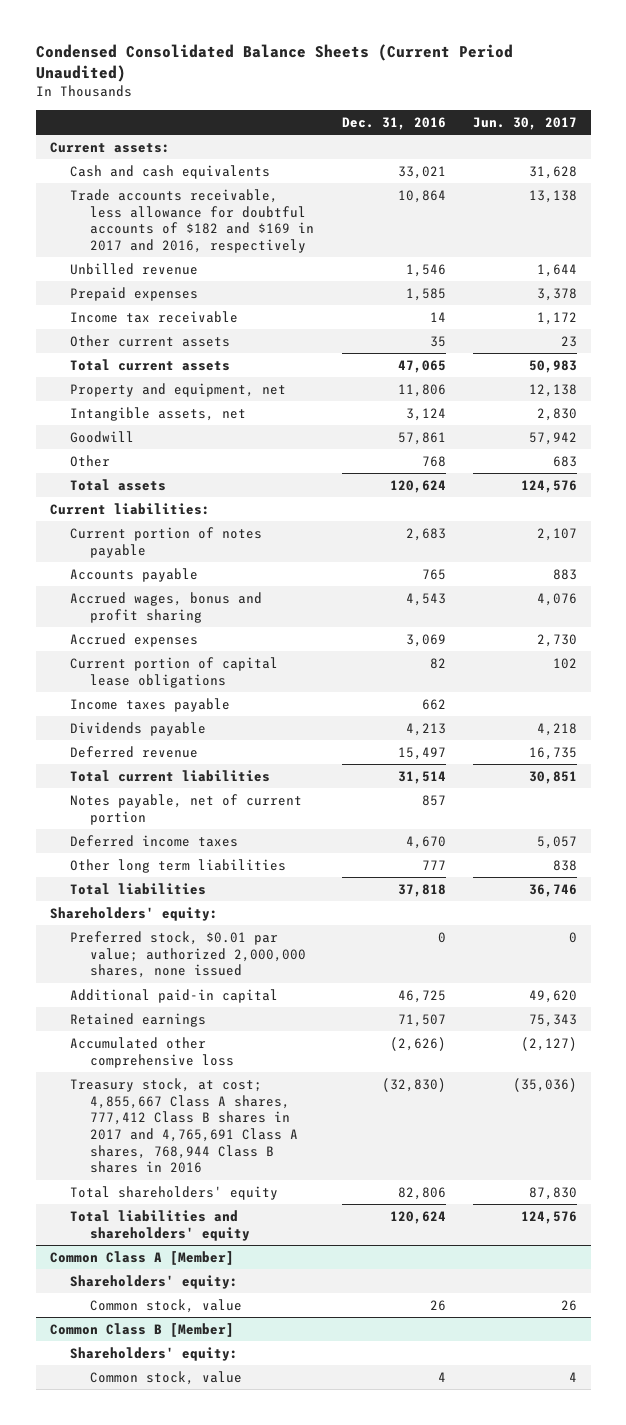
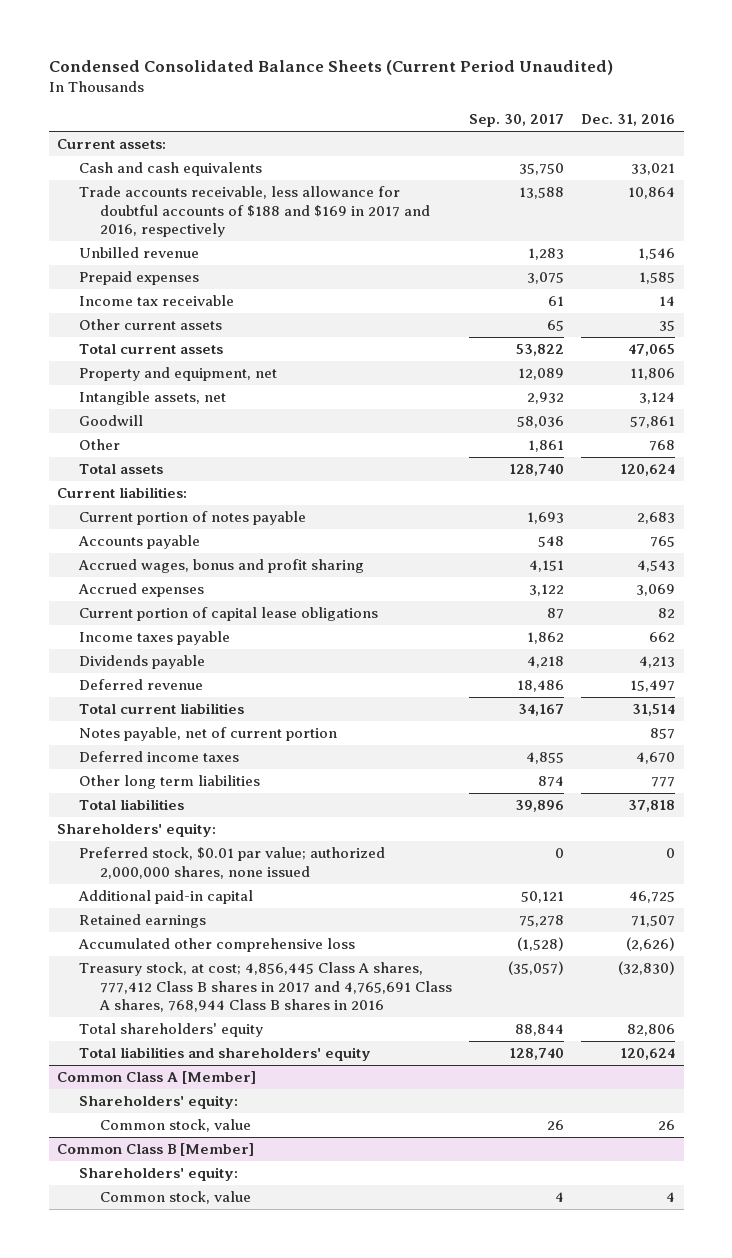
- | Dec. 31, 2016 | Jun. 30, 2017
+ | Sep. 30, 2017 | Dec. 31, 2016
- Trade accounts receivable, less allowance for doubtful accounts of $182 and $169 in 2017 and 2016, respectively | 10,864 | 13,138
+ Trade accounts receivable, less allowance for doubtful accounts of $188 and $169 in 2017 and 2016, respectively | 13,588 | 10,864
- Treasury stock, at cost; 4,855,667 Class A shares, 777,412 Class B shares in 2017 and 4,765,691 Class A shares, 768,944 Class B shares in 2016 | (32,830) | (35,036)
+ Treasury stock, at cost; 4,856,445 Class A shares, 777,412 Class B shares in 2017 and 4,765,691 Class A shares, 768,944 Class B shares in 2016 | (35,057) | (32,830)

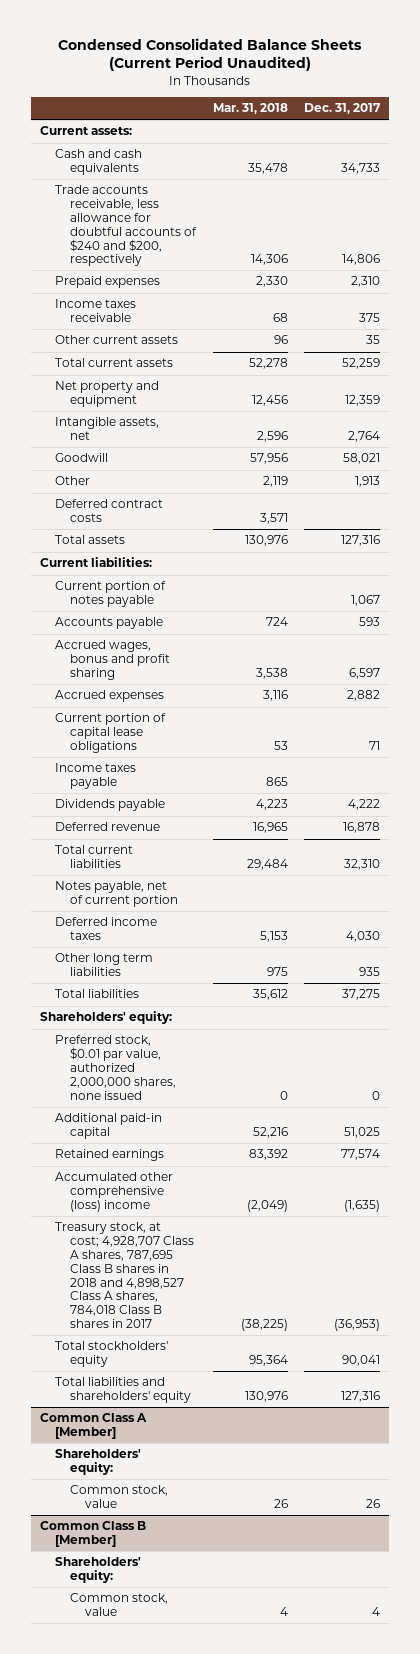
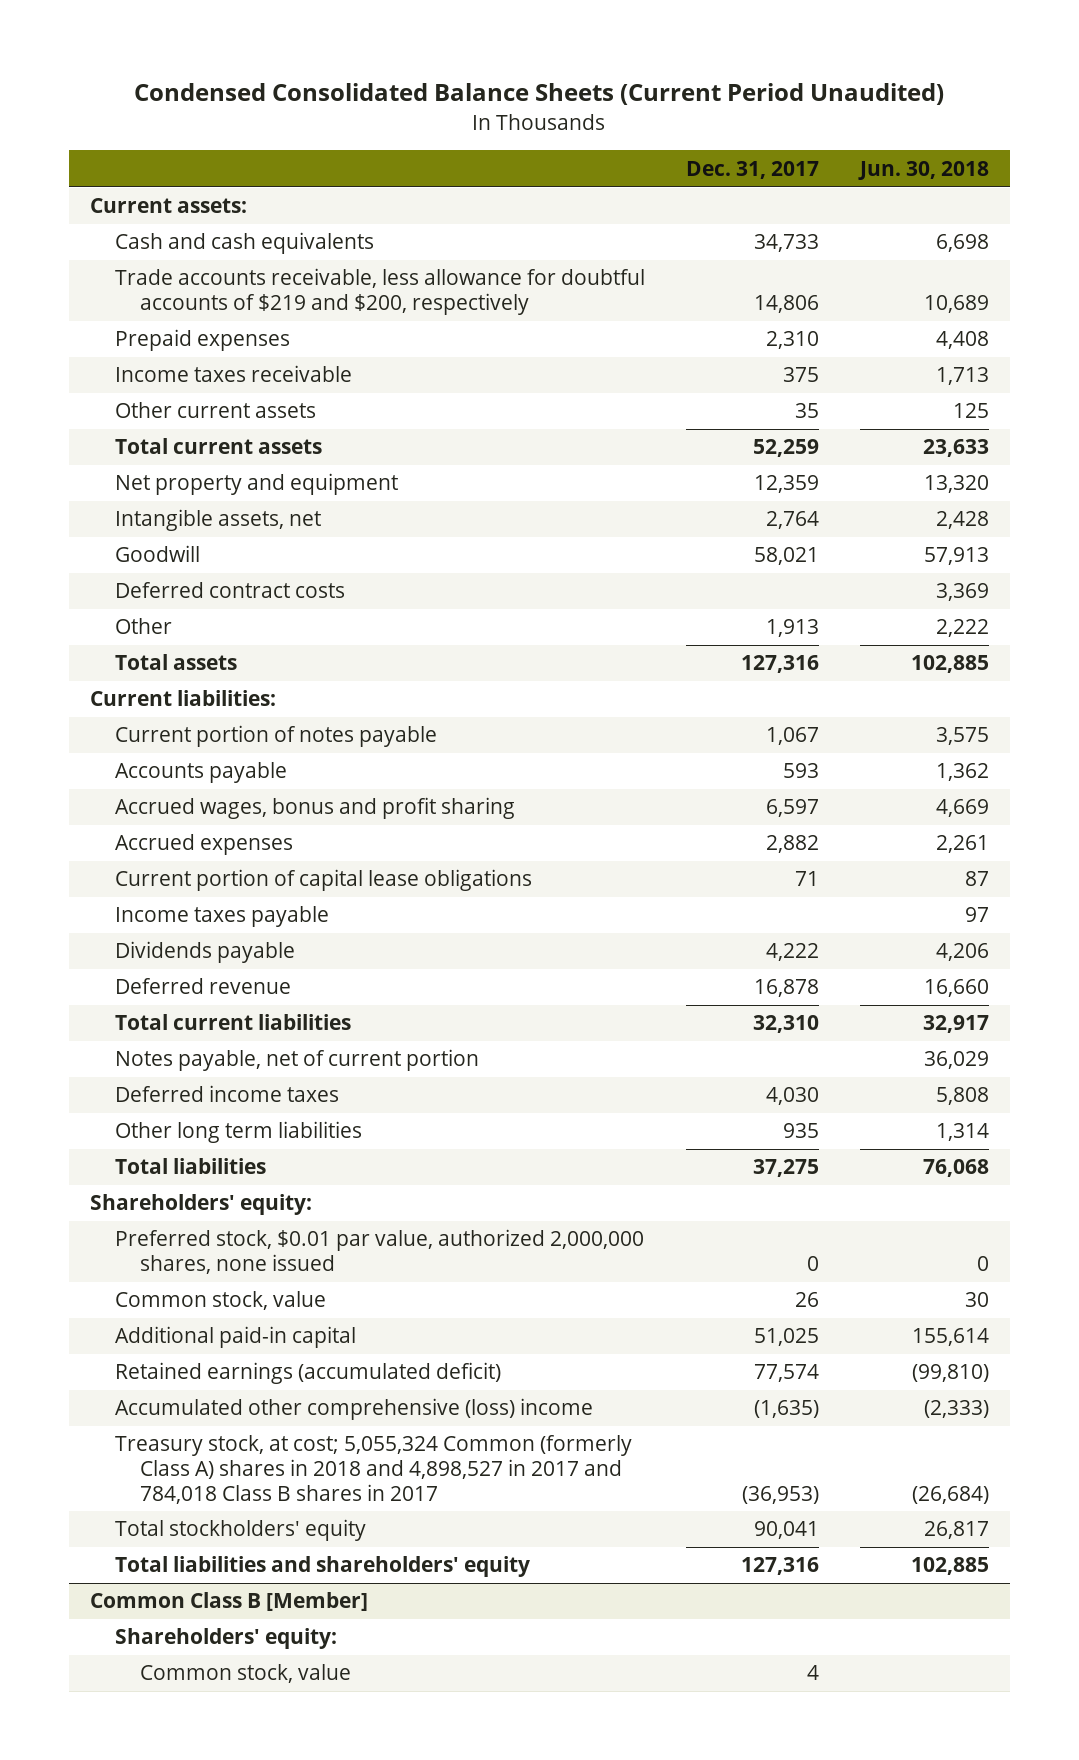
- | Mar. 31, 2018 | Dec. 31, 2017
+ | Dec. 31, 2017 | Jun. 30, 2018
- Trade accounts receivable, less allowance for doubtful accounts of $240 and $200, respectively | 14,306 | 14,806
+ Trade accounts receivable, less allowance for doubtful accounts of $219 and $200, respectively | 14,806 | 10,689
moved down: Other | 1,913 | 2,222
+ Common stock, value | 26 | 30
- Retained earnings | 83,392 | 77,574
+ Retained earnings (accumulated deficit) | 77,574 | (99,810)
- Treasury stock, at cost; 4,928,707 Class A shares, 787,695 Class B shares in 2018 and 4,898,527 Class A shares, 784,018 Class B shares in 2017 | (38,225) | (36,953)
+ Treasury stock, at cost; 5,055,324 Common (formerly Class A) shares in 2018 and 4,898,527 in 2017 and 784,018 Class B shares in 2017 | (36,953) | (26,684)
- Common Class A [Member]
- Shareholders' equity:
- Common stock, value | 26 | 26

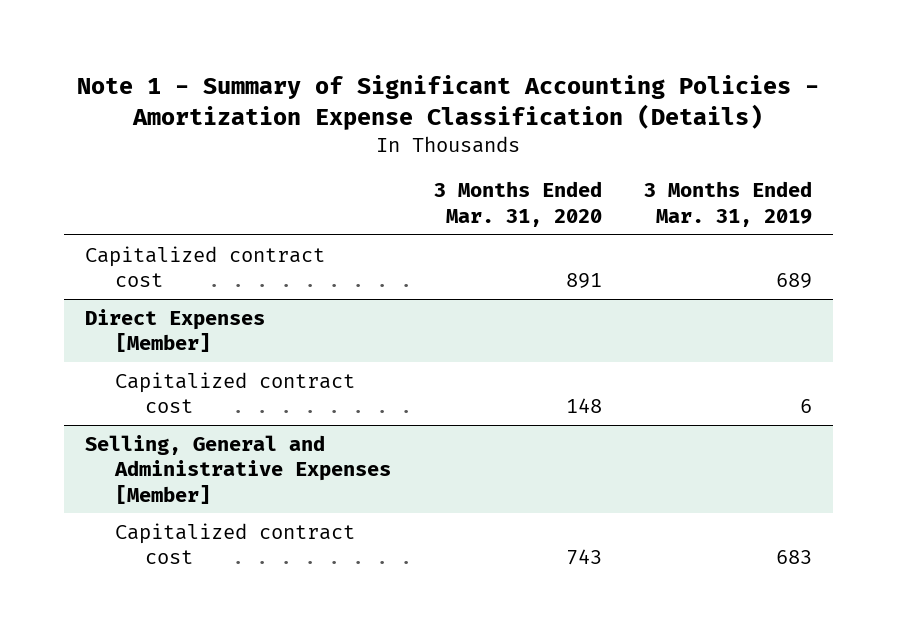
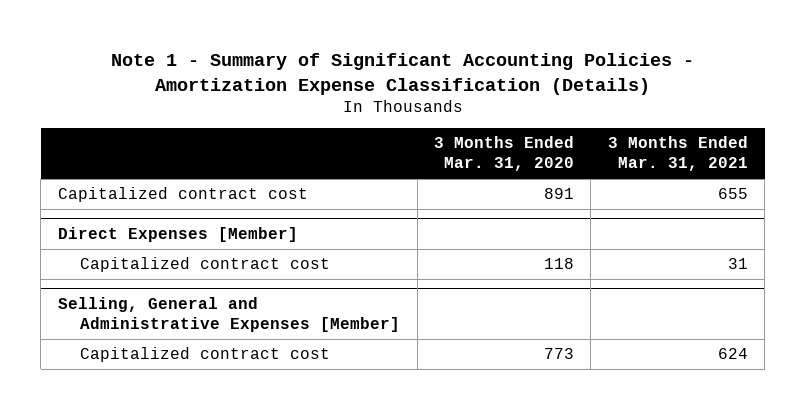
- | 3 Months Ended Mar. 31, 2020 | 3 Months Ended Mar. 31, 2019
+ | 3 Months Ended Mar. 31, 2020 | 3 Months Ended Mar. 31, 2021
@ Direct Expenses [Member]
- Capitalized contract cost | 148 | 6
+ Capitalized contract cost | 118 | 31
@ Selling, General and Administrative Expenses [Member]
- Capitalized contract cost | 743 | 683
+ Capitalized contract cost | 773 | 624

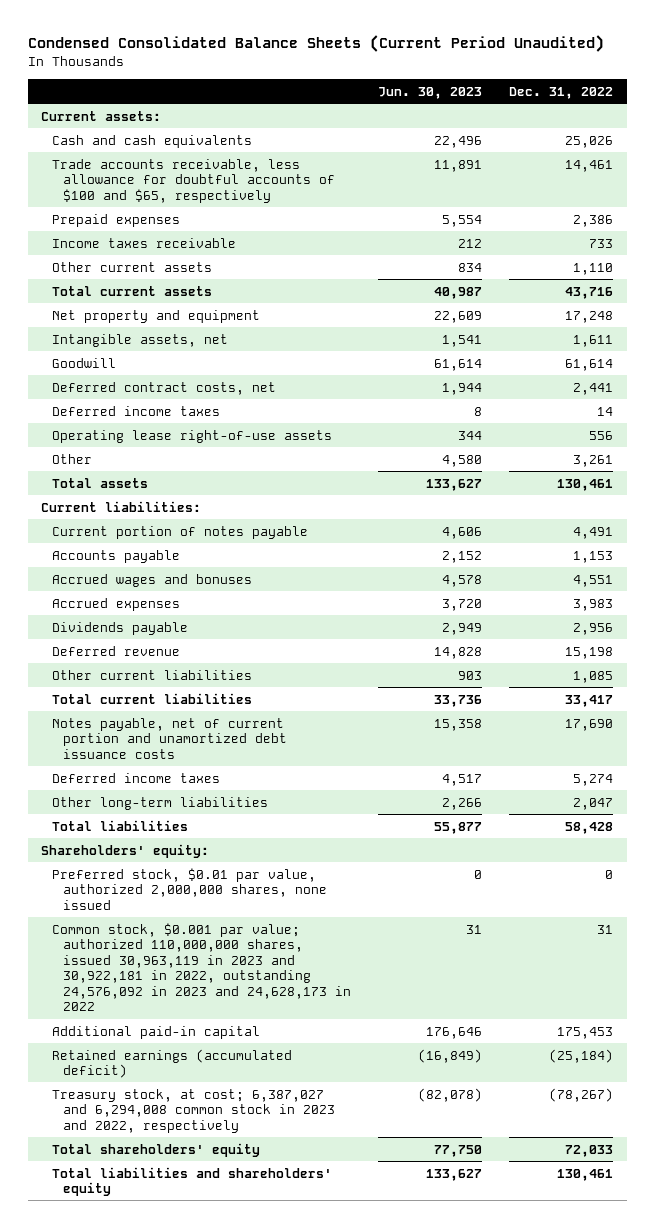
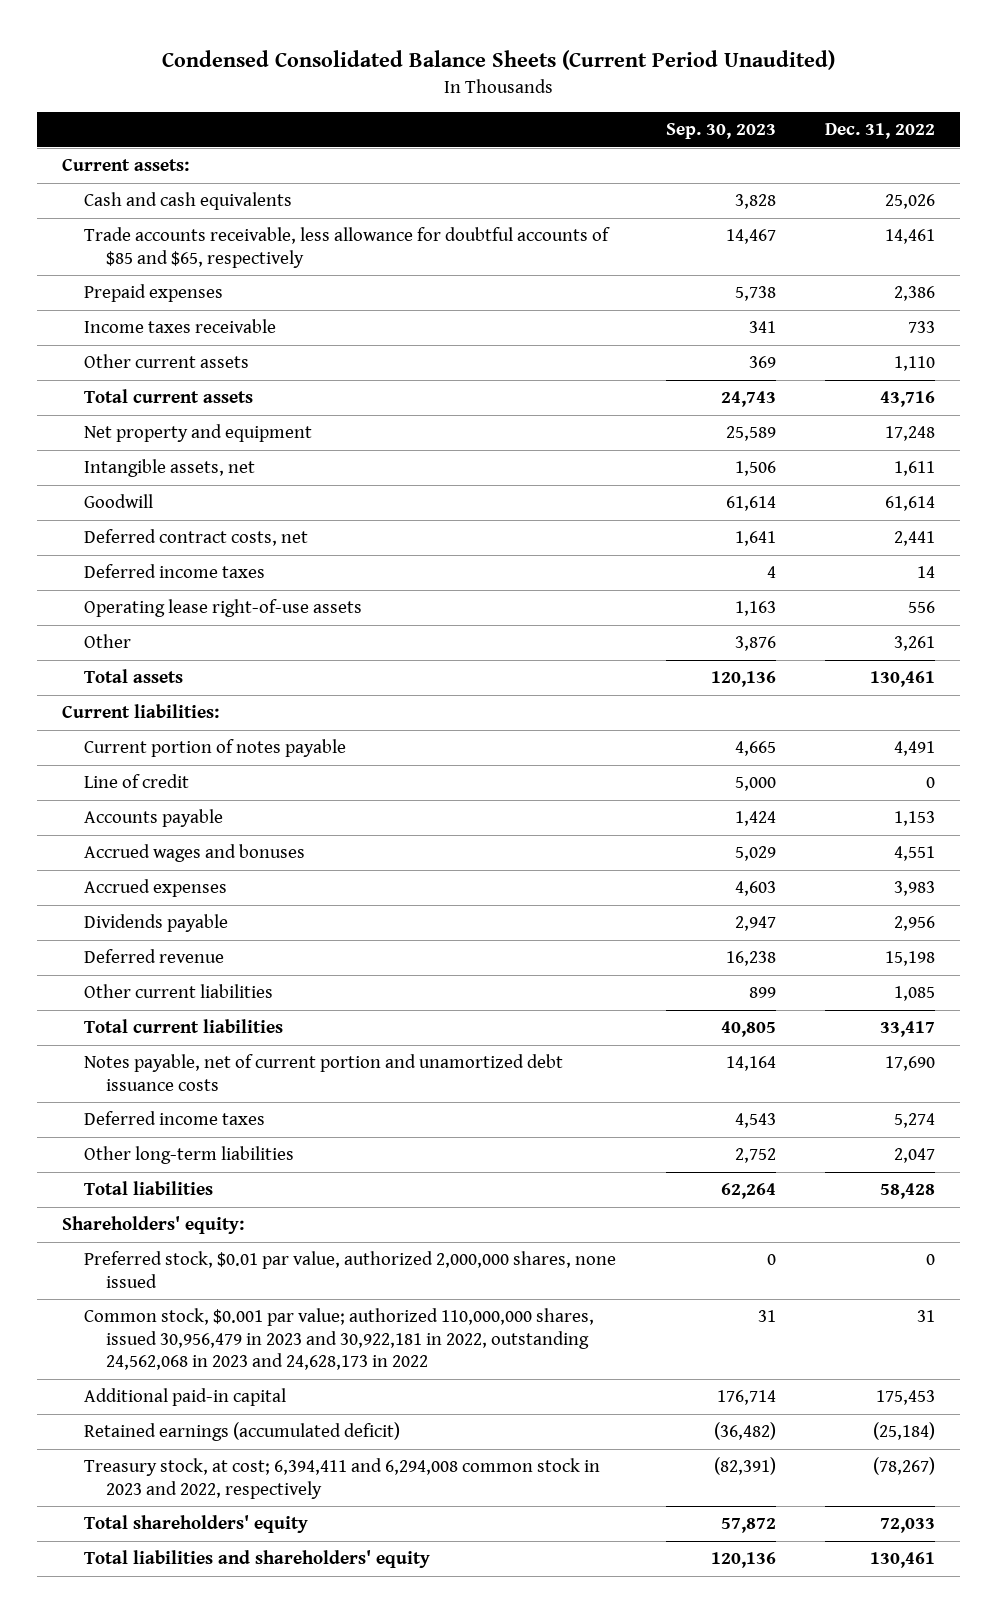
- | Jun. 30, 2023 | Dec. 31, 2022
+ | Sep. 30, 2023 | Dec. 31, 2022
- Trade accounts receivable, less allowance for doubtful accounts of $100 and $65, respectively | 11,891 | 14,461
+ Trade accounts receivable, less allowance for doubtful accounts of $85 and $65, respectively | 14,467 | 14,461
+ Line of credit | 5,000 | 0
- Common stock, $0.001 par value; authorized 110,000,000 shares, issued 30,963,119 in 2023 and 30,922,181 in 2022, outstanding 24,576,092 in 2023 and 24,628,173 in 2022 | 31 | 31
+ Common stock, $0.001 par value; authorized 110,000,000 shares, issued 30,956,479 in 2023 and 30,922,181 in 2022, outstanding 24,562,068 in 2023 and 24,628,173 in 2022 | 31 | 31
- Treasury stock, at cost; 6,387,027 and 6,294,008 common stock in 2023 and 2022, respectively | (82,078) | (78,267)
+ Treasury stock, at cost; 6,394,411 and 6,294,008 common stock in 2023 and 2022, respectively | (82,391) | (78,267)

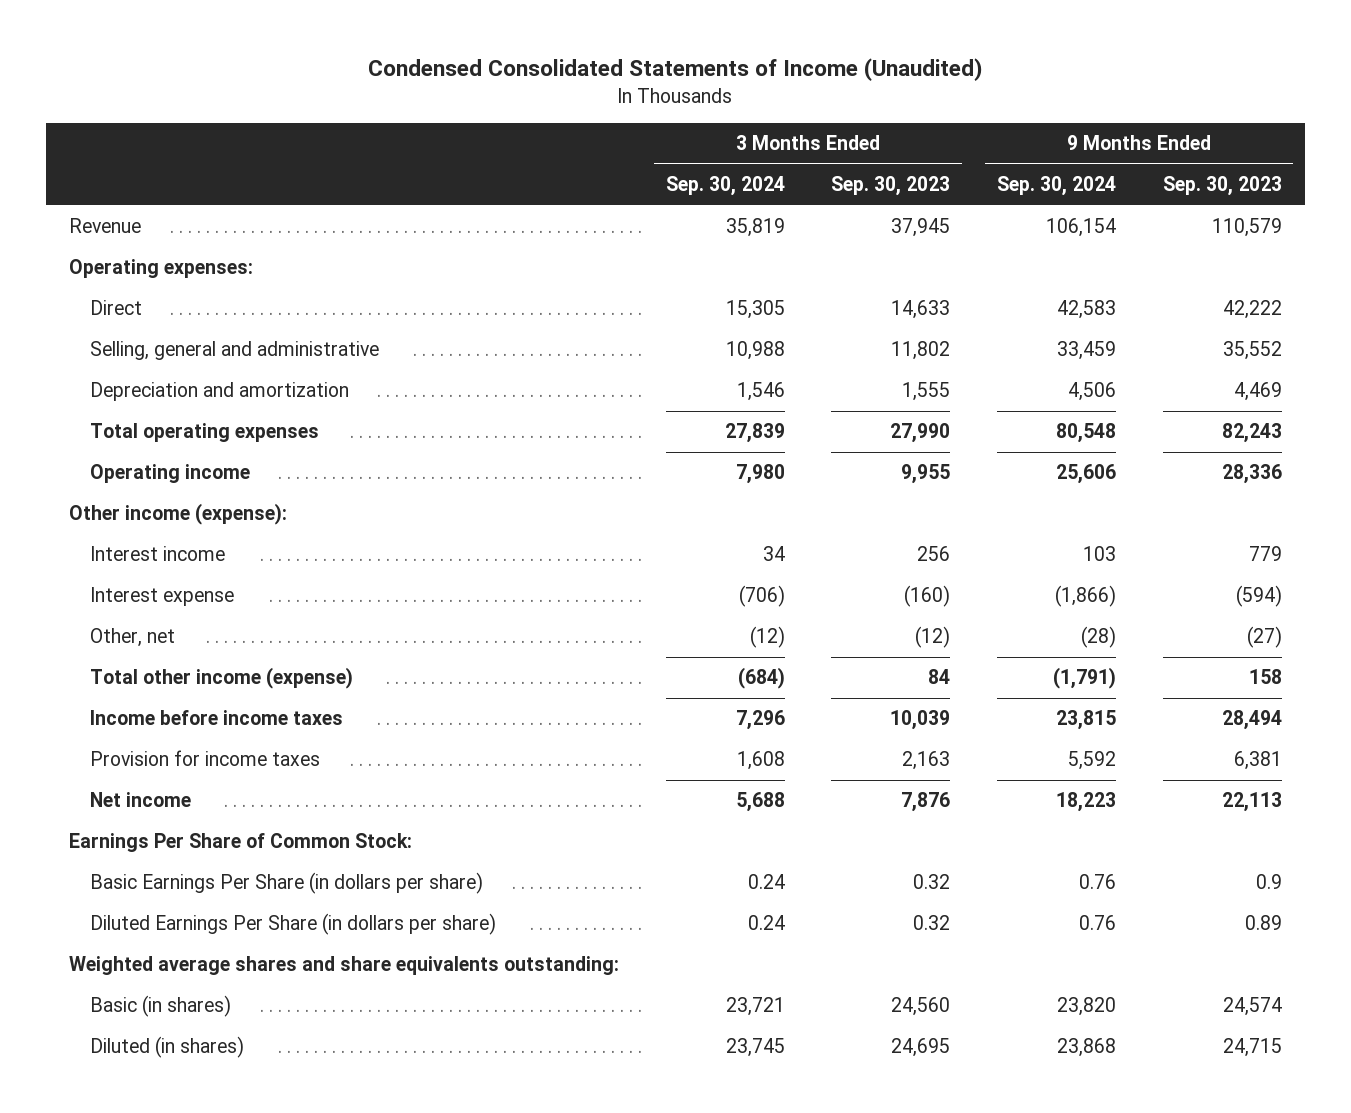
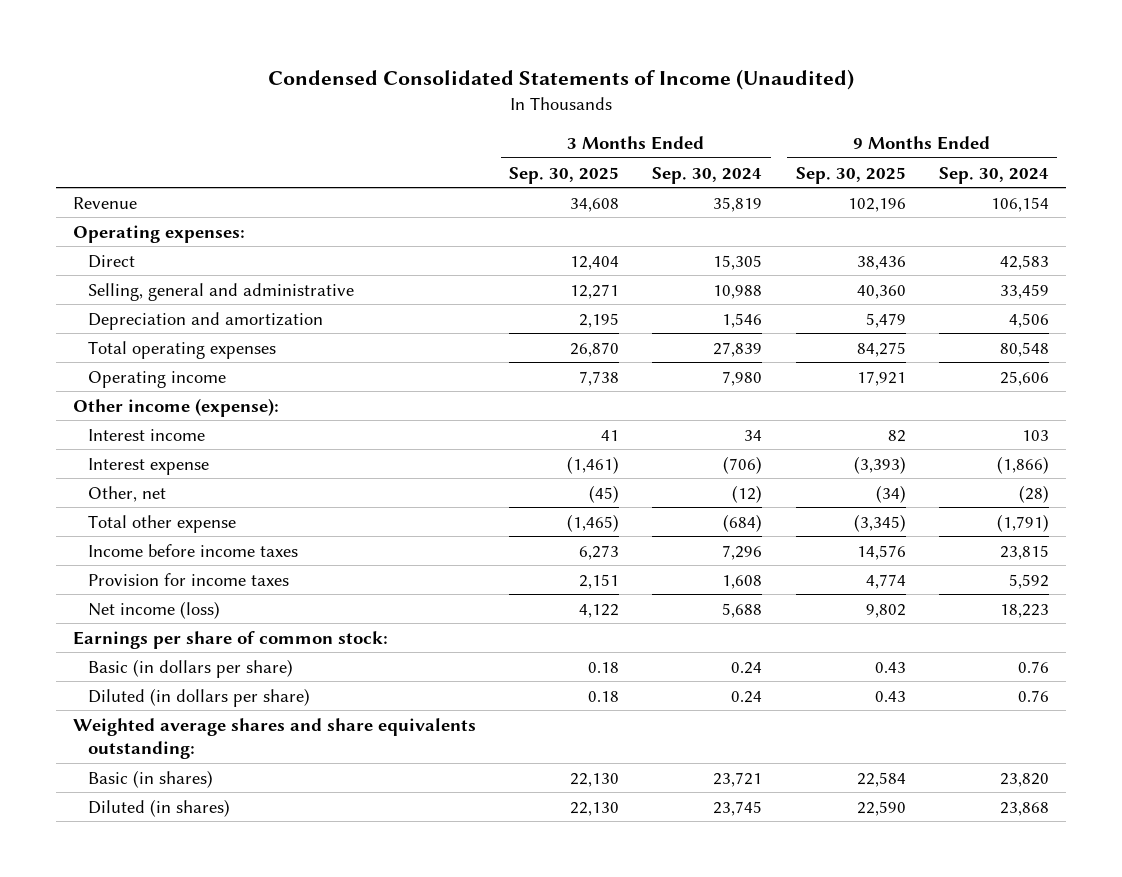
- | 3 Months Ended Sep. 30, 2024 | 3 Months Ended Sep. 30, 2023 | 9 Months Ended Sep. 30, 2024 | 9 Months Ended Sep. 30, 2023
+ | 3 Months Ended Sep. 30, 2025 | 3 Months Ended Sep. 30, 2024 | 9 Months Ended Sep. 30, 2025 | 9 Months Ended Sep. 30, 2024
- Total other income (expense) | (684) | 84 | (1,791) | 158
+ Total other expense | (1,465) | (684) | (3,345) | (1,791)
- Net income | 5,688 | 7,876 | 18,223 | 22,113
- Earnings Per Share of Common Stock:
- Basic Earnings Per Share (in dollars per share) | 0.24 | 0.32 | 0.76 | 0.9
- Diluted Earnings Per Share (in dollars per share) | 0.24 | 0.32 | 0.76 | 0.89
+ Net income (loss) | 4,122 | 5,688 | 9,802 | 18,223
+ Earnings per share of common stock:
+ Basic (in dollars per share) | 0.18 | 0.24 | 0.43 | 0.76
+ Diluted (in dollars per share) | 0.18 | 0.24 | 0.43 | 0.76

